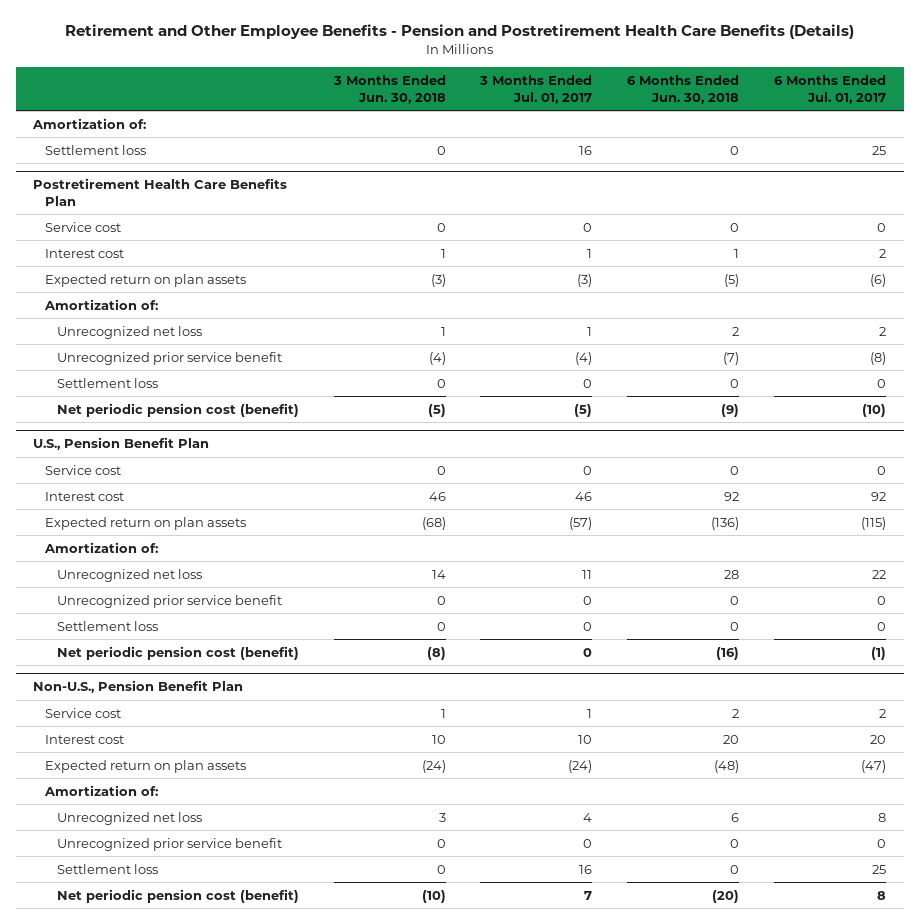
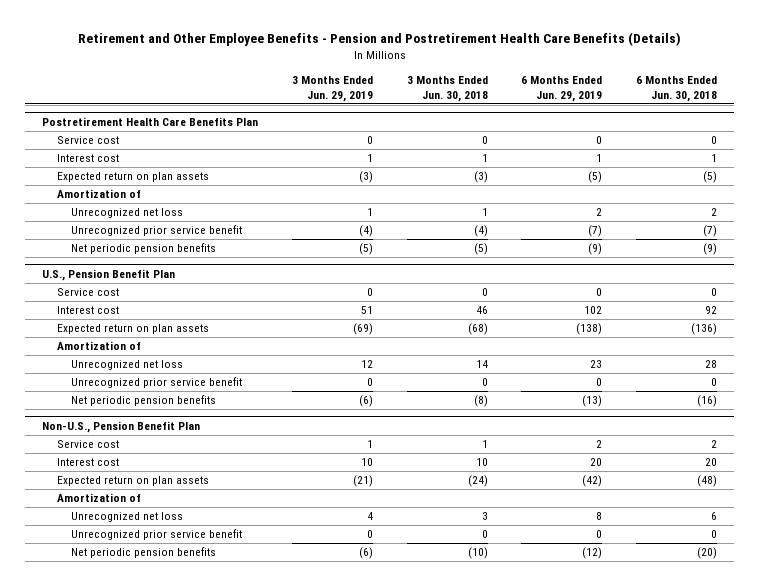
- | 3 Months Ended Jun. 30, 2018 | 3 Months Ended Jul. 01, 2017 | 6 Months Ended Jun. 30, 2018 | 6 Months Ended Jul. 01, 2017
+ | 3 Months Ended Jun. 29, 2019 | 3 Months Ended Jun. 30, 2018 | 6 Months Ended Jun. 29, 2019 | 6 Months Ended Jun. 30, 2018
- Amortization of:
- Settlement loss | 0 | 16 | 0 | 25
@ Postretirement Health Care Benefits Plan
- Amortization of:
+ Amortization of
- Settlement loss | 0 | 0 | 0 | 0
- Net periodic pension cost (benefit) | (5) | (5) | (9) | (10)
+ Net periodic pension benefits | (5) | (5) | (9) | (9)
@ U.S., Pension Benefit Plan
- Amortization of:
+ Amortization of
- Settlement loss | 0 | 0 | 0 | 0
- Net periodic pension cost (benefit) | (8) | 0 | (16) | (1)
+ Net periodic pension benefits | (6) | (8) | (13) | (16)
@ Non-U.S., Pension Benefit Plan
- Amortization of:
+ Amortization of
- Settlement loss | 0 | 16 | 0 | 25
- Net periodic pension cost (benefit) | (10) | 7 | (20) | 8
+ Net periodic pension benefits | (6) | (10) | (12) | (20)

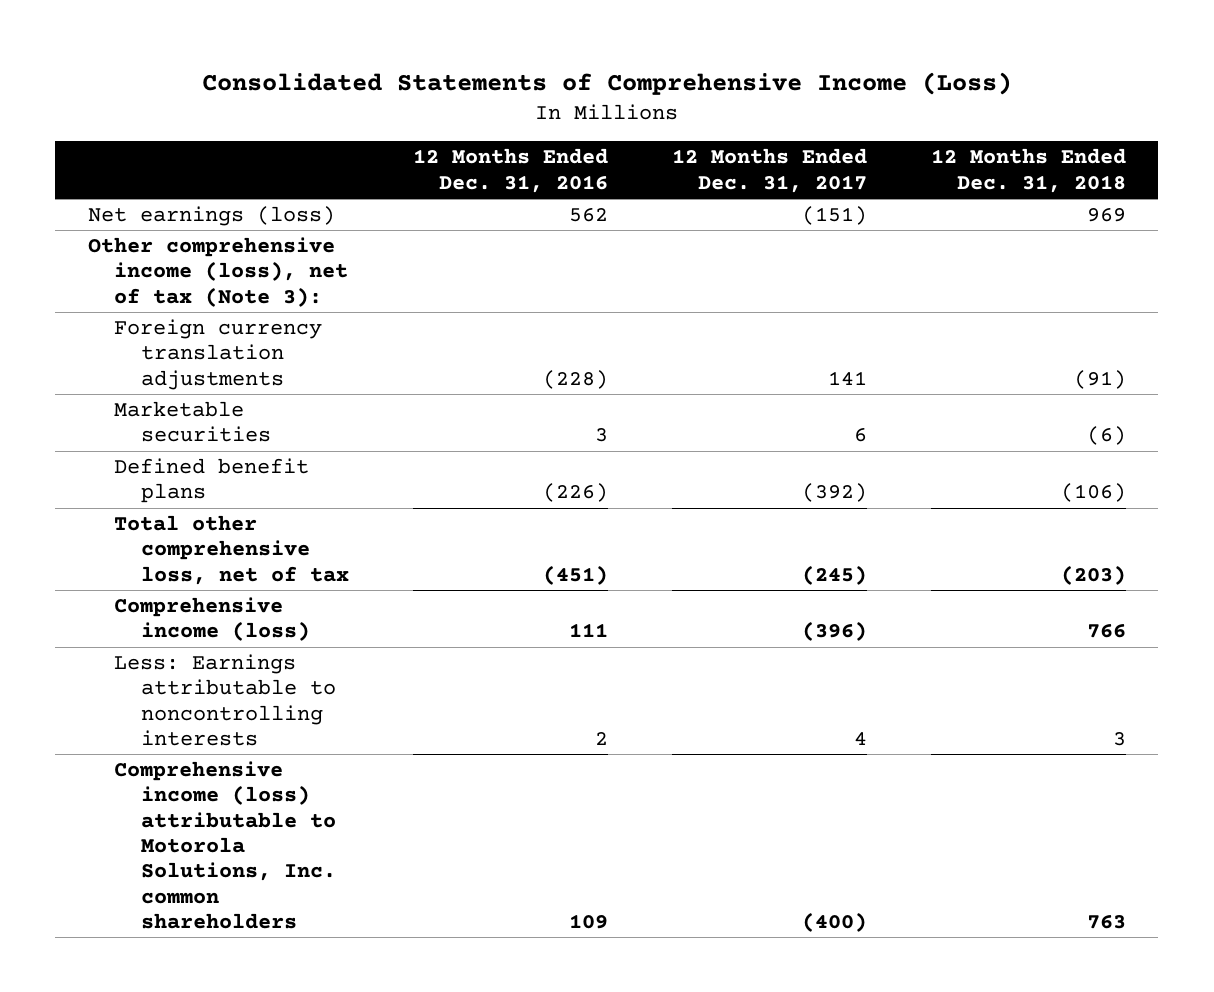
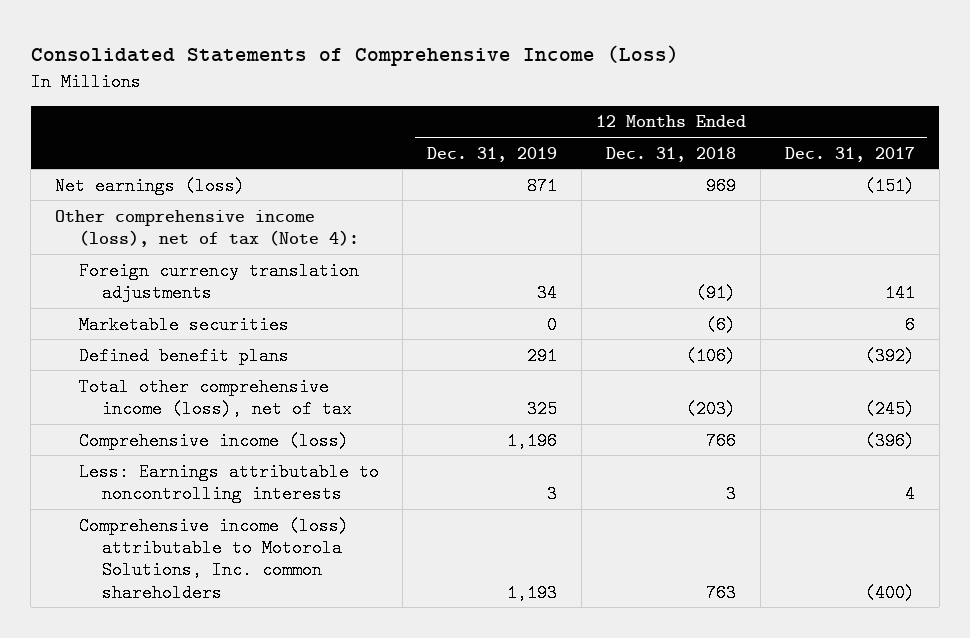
- | 12 Months Ended Dec. 31, 2016 | 12 Months Ended Dec. 31, 2017 | 12 Months Ended Dec. 31, 2018
+ | 12 Months Ended Dec. 31, 2019 | 12 Months Ended Dec. 31, 2018 | 12 Months Ended Dec. 31, 2017
- Other comprehensive income (loss), net of tax (Note 3):
+ Other comprehensive income (loss), net of tax (Note 4):
- Total other comprehensive loss, net of tax | (451) | (245) | (203)
+ Total other comprehensive income (loss), net of tax | 325 | (203) | (245)

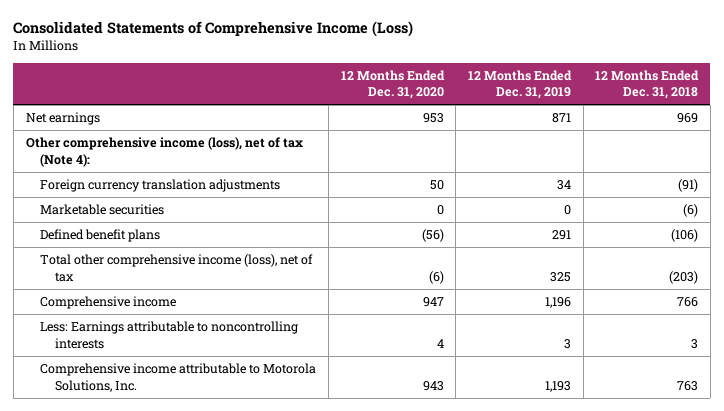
- | 12 Months Ended Dec. 31, 2019 | 12 Months Ended Dec. 31, 2018 | 12 Months Ended Dec. 31, 2017
+ | 12 Months Ended Dec. 31, 2020 | 12 Months Ended Dec. 31, 2019 | 12 Months Ended Dec. 31, 2018
- Net earnings (loss) | 871 | 969 | (151)
+ Net earnings | 953 | 871 | 969
- Comprehensive income (loss) | 1,196 | 766 | (396)
+ Comprehensive income | 947 | 1,196 | 766
- Comprehensive income (loss) attributable to Motorola Solutions, Inc. common shareholders | 1,193 | 763 | (400)
+ Comprehensive income attributable to Motorola Solutions, Inc. | 943 | 1,193 | 763

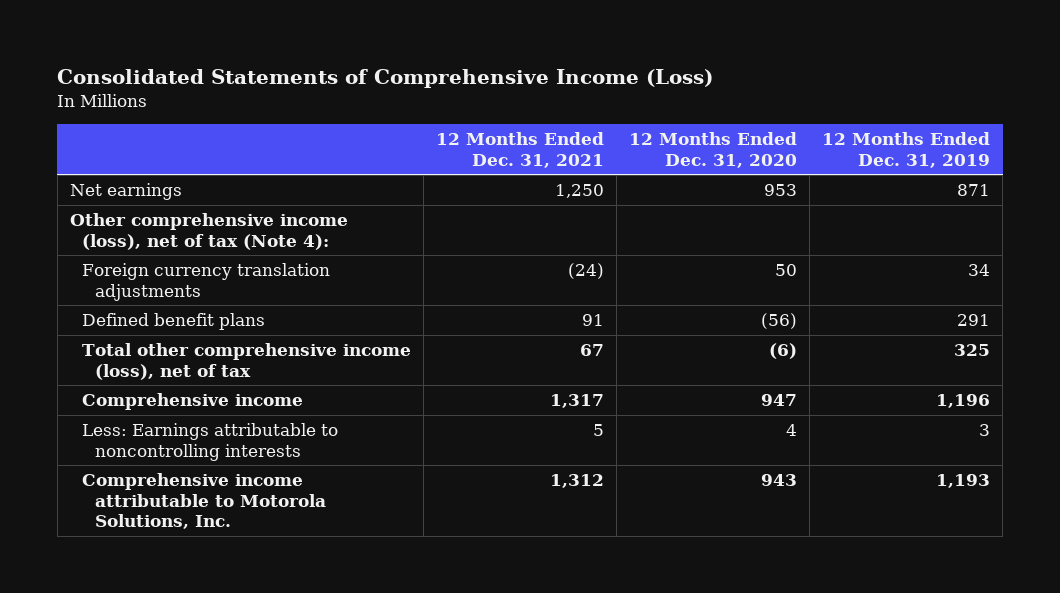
- | 12 Months Ended Dec. 31, 2020 | 12 Months Ended Dec. 31, 2019 | 12 Months Ended Dec. 31, 2018
+ | 12 Months Ended Dec. 31, 2021 | 12 Months Ended Dec. 31, 2020 | 12 Months Ended Dec. 31, 2019
- Marketable securities | 0 | 0 | (6)

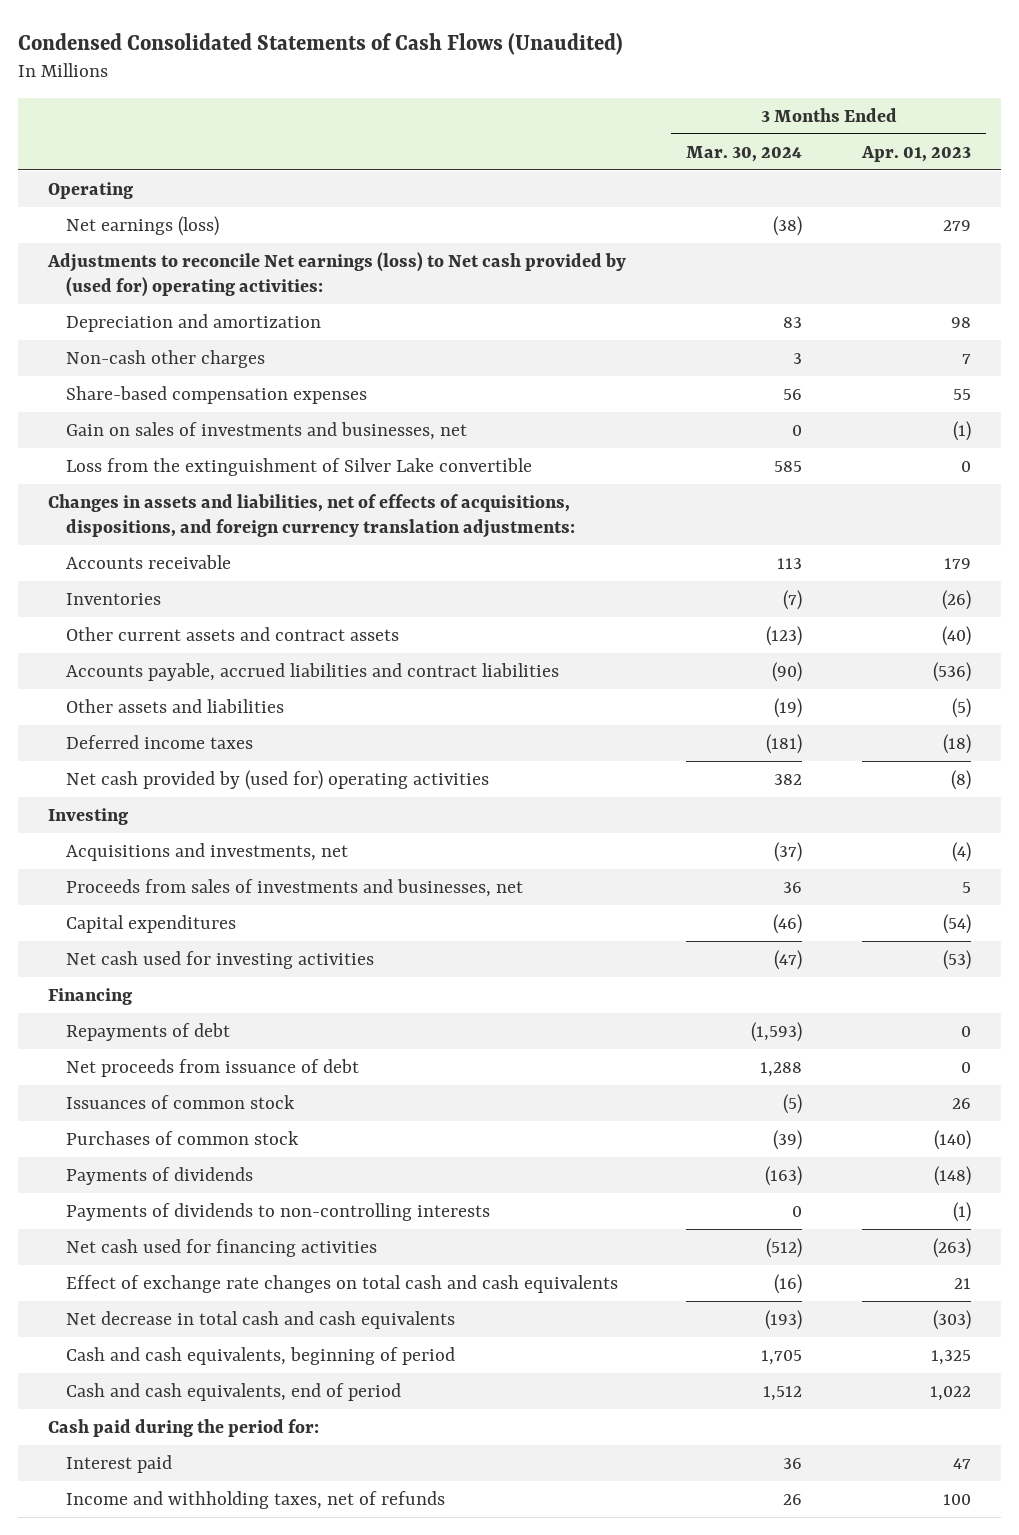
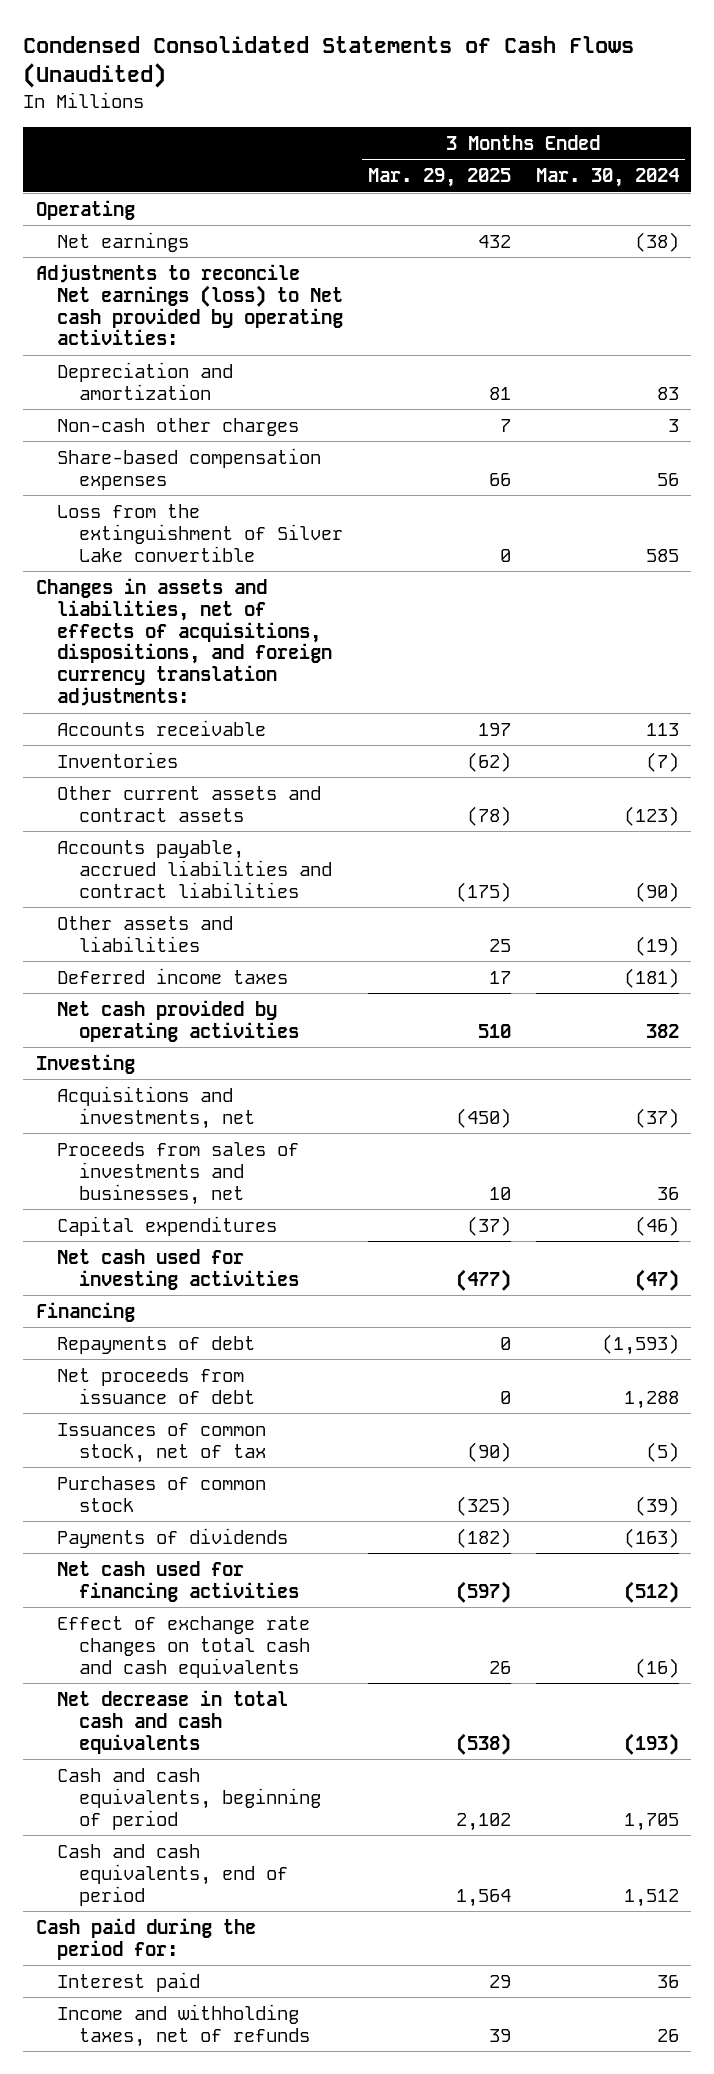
- | 3 Months Ended Mar. 30, 2024 | 3 Months Ended Apr. 01, 2023
+ | 3 Months Ended Mar. 29, 2025 | 3 Months Ended Mar. 30, 2024
- Net earnings (loss) | (38) | 279
- Adjustments to reconcile Net earnings (loss) to Net cash provided by (used for) operating activities:
+ Net earnings | 432 | (38)
+ Adjustments to reconcile Net earnings (loss) to Net cash provided by operating activities:
- Gain on sales of investments and businesses, net | 0 | (1)
- Net cash provided by (used for) operating activities | 382 | (8)
+ Net cash provided by operating activities | 510 | 382
- Issuances of common stock | (5) | 26
+ Issuances of common stock, net of tax | (90) | (5)
- Payments of dividends to non-controlling interests | 0 | (1)

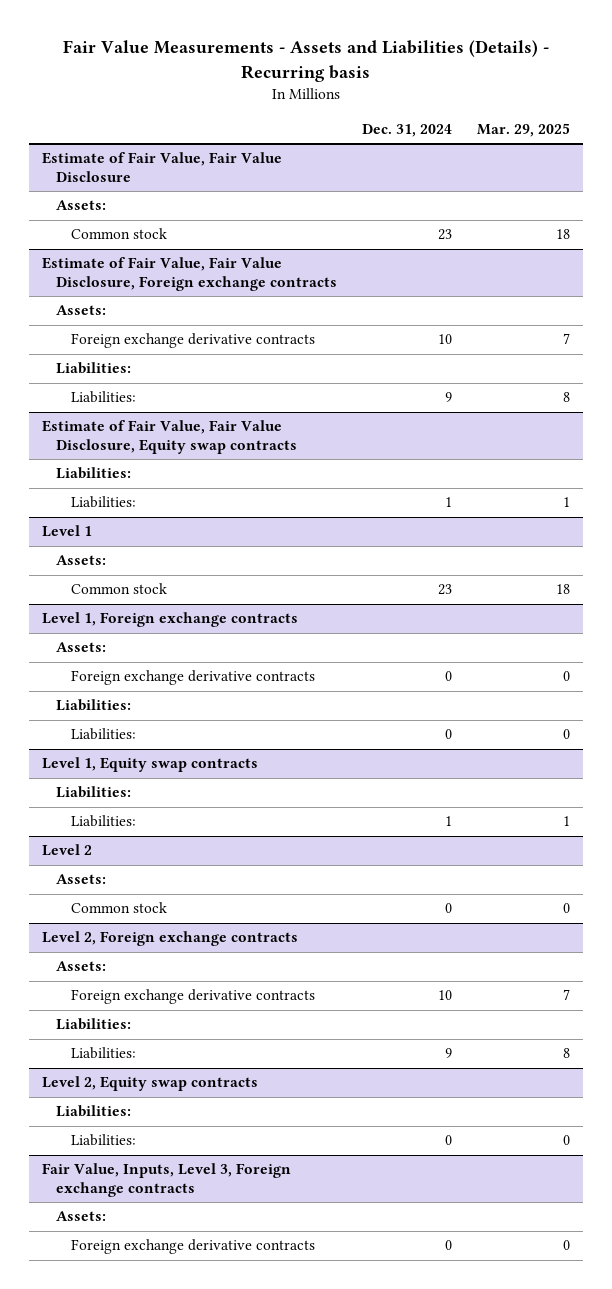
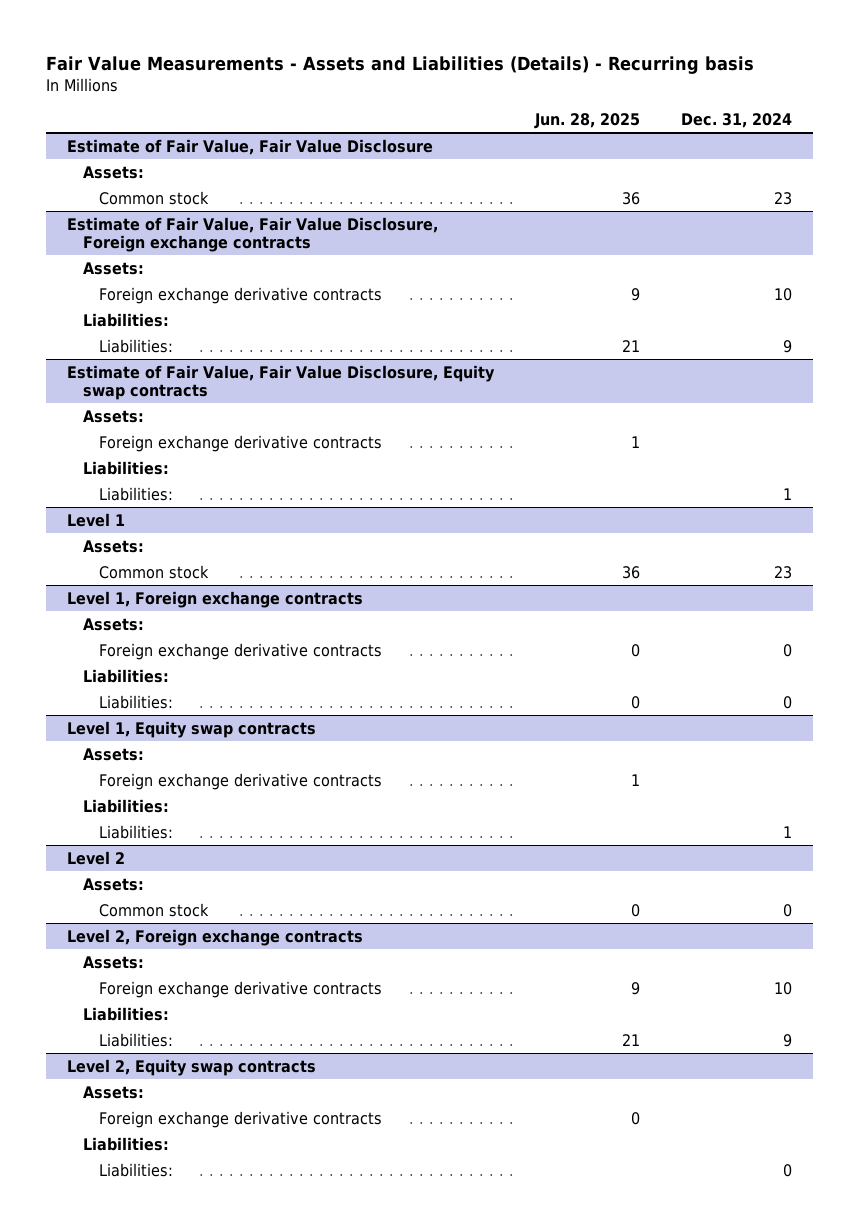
- | Dec. 31, 2024 | Mar. 29, 2025
+ | Jun. 28, 2025 | Dec. 31, 2024
@ Estimate of Fair Value, Fair Value Disclosure, Equity swap contracts
+ Assets:
+ Foreign exchange derivative contracts | 1 |
@ Level 1, Equity swap contracts
+ Assets:
+ Foreign exchange derivative contracts | 1 |
@ Level 2, Equity swap contracts
+ Assets:
+ Foreign exchange derivative contracts | 0 |
- Fair Value, Inputs, Level 3, Foreign exchange contracts
- Assets:
- Foreign exchange derivative contracts | 0 | 0

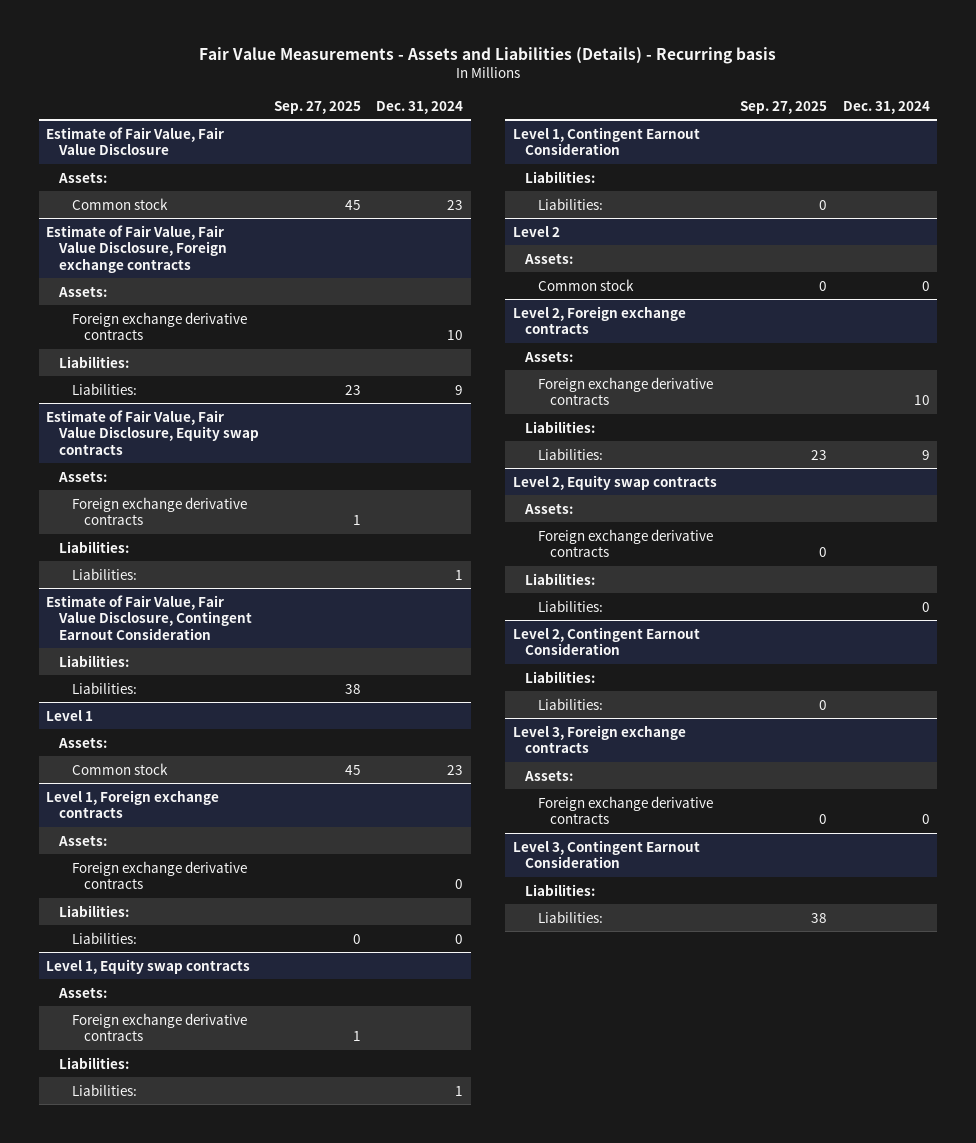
- | Jun. 28, 2025 | Dec. 31, 2024
+ | Sep. 27, 2025 | Dec. 31, 2024
+ Estimate of Fair Value, Fair Value Disclosure, Contingent Earnout Consideration
+ Liabilities:
+ Liabilities: | 38 |
+ Level 1, Contingent Earnout Consideration
+ Liabilities:
+ Liabilities: | 0 |
+ Level 2, Contingent Earnout Consideration
+ Liabilities:
+ Liabilities: | 0 |
+ Level 3, Foreign exchange contracts
+ Assets:
+ Foreign exchange derivative contracts | 0 | 0
+ Level 3, Contingent Earnout Consideration
+ Liabilities:
+ Liabilities: | 38 |

